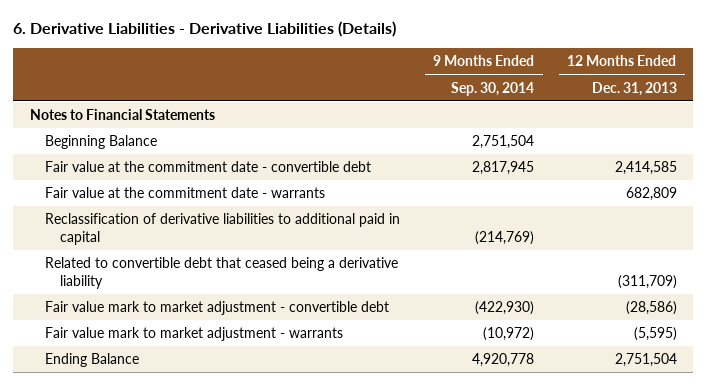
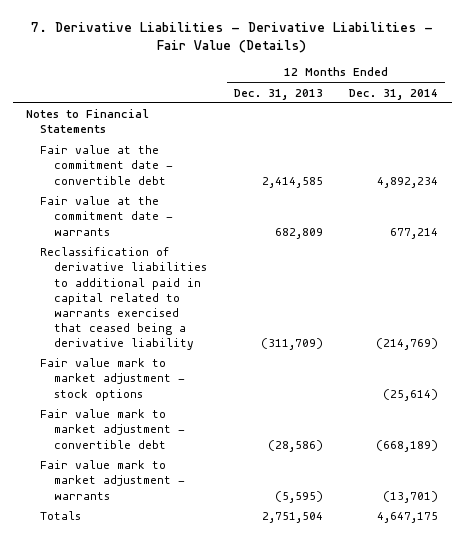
- 6. Derivative Liabilities - Derivative Liabilities (Details)
+ 7. Derivative Liabilities - Derivative Liabilities - Fair Value (Details)
- | 9 Months Ended Sep. 30, 2014 | 12 Months Ended Dec. 31, 2013
+ | 12 Months Ended Dec. 31, 2013 | 12 Months Ended Dec. 31, 2014
- Beginning Balance | 2,751,504 |
- Reclassification of derivative liabilities to additional paid in capital | (214,769) |
- Related to convertible debt that ceased being a derivative liability | | (311,709)
+ Reclassification of derivative liabilities to additional paid in capital related to warrants exercised that ceased being a derivative liability | (311,709) | (214,769)
+ Fair value mark to market adjustment - stock options | | (25,614)
- Ending Balance | 4,920,778 | 2,751,504
+ Totals | 2,751,504 | 4,647,175

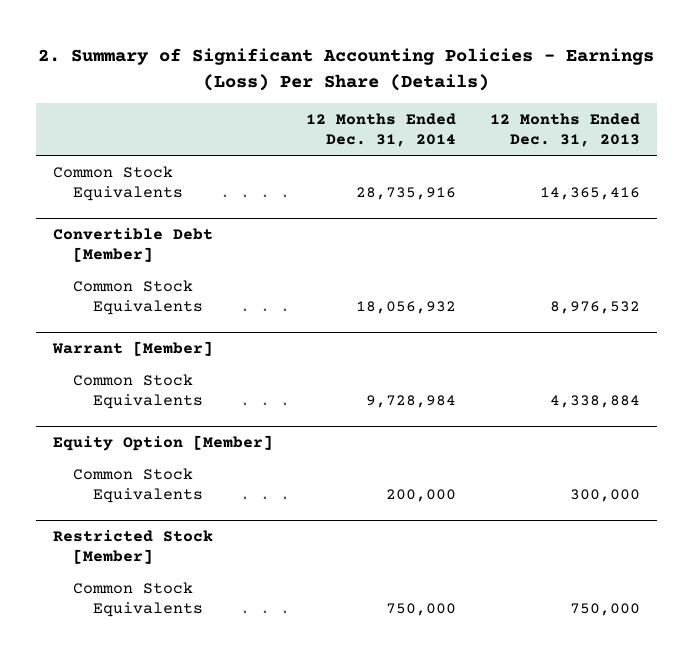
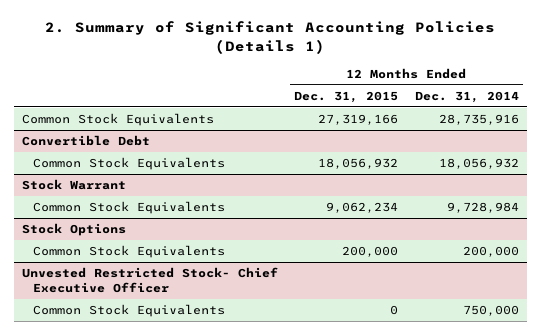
- 2. Summary of Significant Accounting Policies - Earnings (Loss) Per Share (Details)
+ 2. Summary of Significant Accounting Policies (Details 1)
- | 12 Months Ended Dec. 31, 2014 | 12 Months Ended Dec. 31, 2013
+ | 12 Months Ended Dec. 31, 2015 | 12 Months Ended Dec. 31, 2014
- Convertible Debt [Member]
+ Convertible Debt
- Warrant [Member]
+ Stock Warrant
- Equity Option [Member]
+ Stock Options
- Restricted Stock [Member]
+ Unvested Restricted Stock- Chief Executive Officer

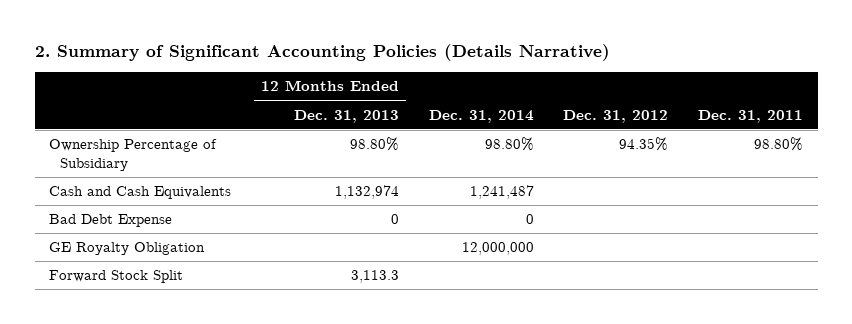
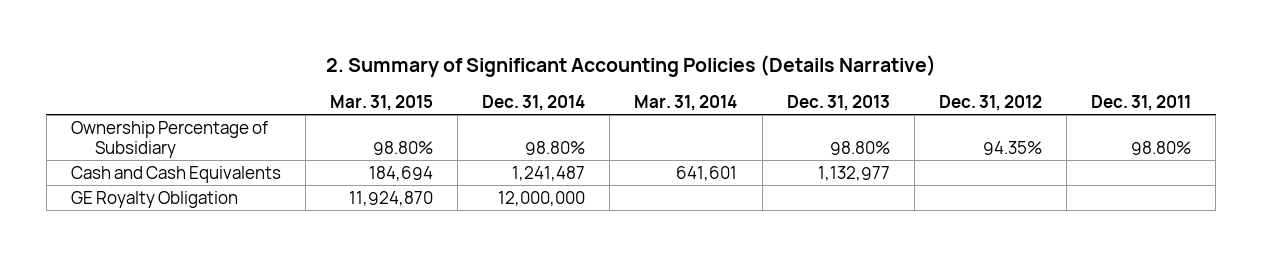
- | 12 Months Ended Dec. 31, 2013 | Dec. 31, 2014 | Dec. 31, 2012 | Dec. 31, 2011
+ | Mar. 31, 2015 | Dec. 31, 2014 | Mar. 31, 2014 | Dec. 31, 2013 | Dec. 31, 2012 | Dec. 31, 2011
- Bad Debt Expense | 0 | 0 | |
- Forward Stock Split | 3,113.3 | | |

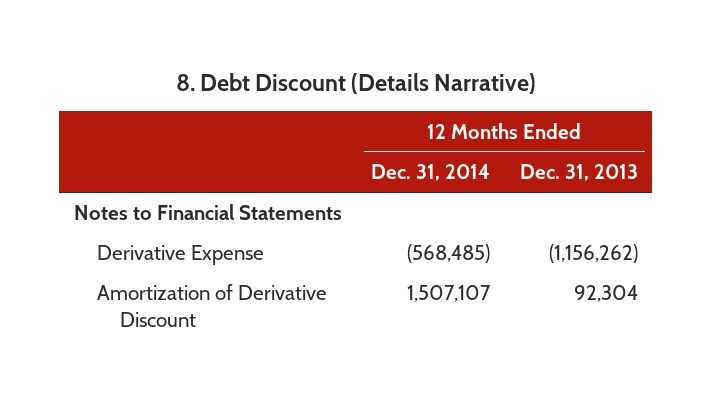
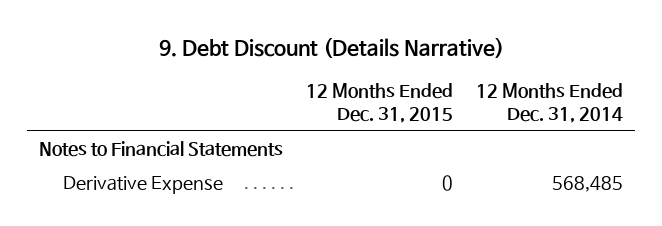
- 8. Debt Discount (Details Narrative)
+ 9. Debt Discount (Details Narrative)
- | 12 Months Ended Dec. 31, 2014 | 12 Months Ended Dec. 31, 2013
+ | 12 Months Ended Dec. 31, 2015 | 12 Months Ended Dec. 31, 2014
- Derivative Expense | (568,485) | (1,156,262)
- Amortization of Derivative Discount | 1,507,107 | 92,304
+ Derivative Expense | 0 | 568,485

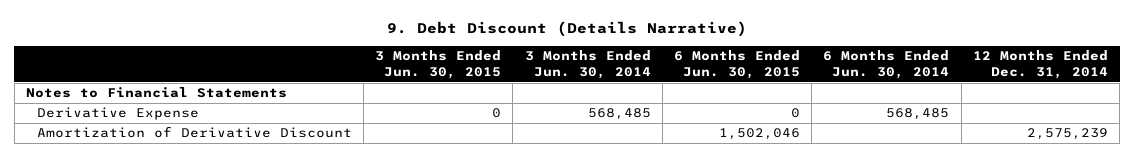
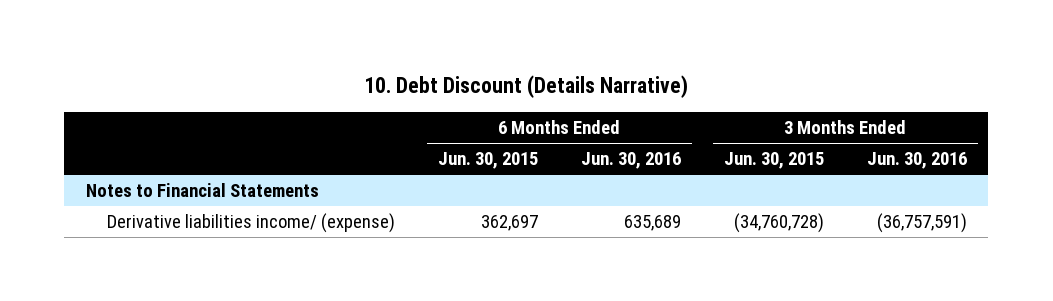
- 9. Debt Discount (Details Narrative)
+ 10. Debt Discount (Details Narrative)
- | 3 Months Ended Jun. 30, 2015 | 3 Months Ended Jun. 30, 2014 | 6 Months Ended Jun. 30, 2015 | 6 Months Ended Jun. 30, 2014 | 12 Months Ended Dec. 31, 2014
+ | 6 Months Ended Jun. 30, 2015 | 6 Months Ended Jun. 30, 2016 | 3 Months Ended Jun. 30, 2015 | 3 Months Ended Jun. 30, 2016
- Derivative Expense | 0 | 568,485 | 0 | 568,485 |
- Amortization of Derivative Discount | | | 1,502,046 | | 2,575,239
+ Derivative liabilities income/ (expense) | 362,697 | 635,689 | (34,760,728) | (36,757,591)

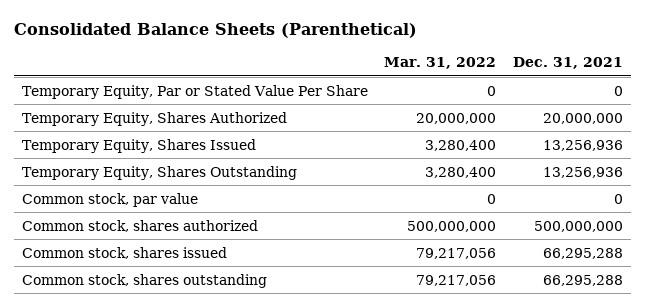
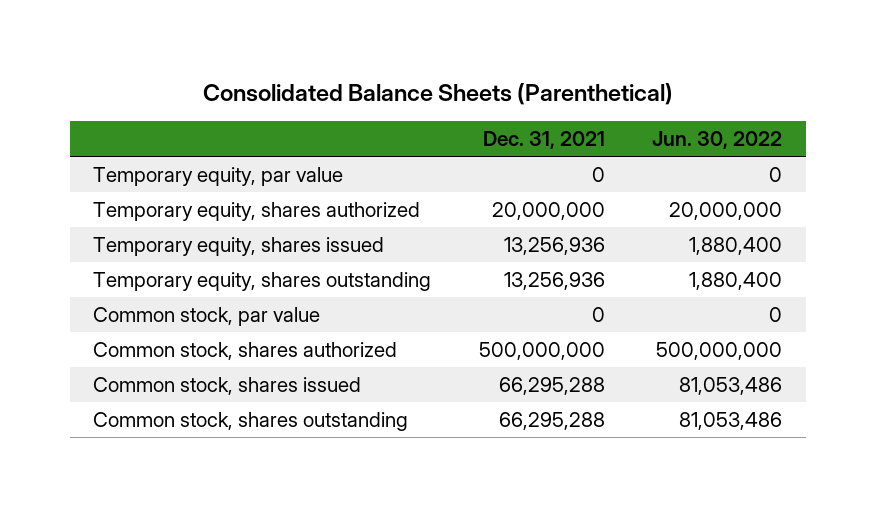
- | Mar. 31, 2022 | Dec. 31, 2021
+ | Dec. 31, 2021 | Jun. 30, 2022
- Temporary Equity, Par or Stated Value Per Share | 0 | 0
- Temporary Equity, Shares Authorized | 20,000,000 | 20,000,000
- Temporary Equity, Shares Issued | 3,280,400 | 13,256,936
- Temporary Equity, Shares Outstanding | 3,280,400 | 13,256,936
+ Temporary equity, par value | 0 | 0
+ Temporary equity, shares authorized | 20,000,000 | 20,000,000
+ Temporary equity, shares issued | 13,256,936 | 1,880,400
+ Temporary equity, shares outstanding | 13,256,936 | 1,880,400

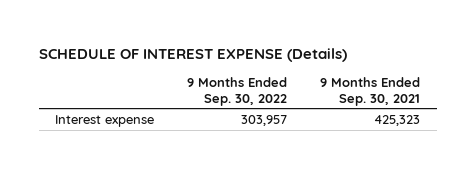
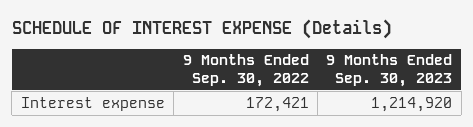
- | 9 Months Ended Sep. 30, 2022 | 9 Months Ended Sep. 30, 2021
+ | 9 Months Ended Sep. 30, 2022 | 9 Months Ended Sep. 30, 2023
- Interest expense | 303,957 | 425,323
+ Interest expense | 172,421 | 1,214,920

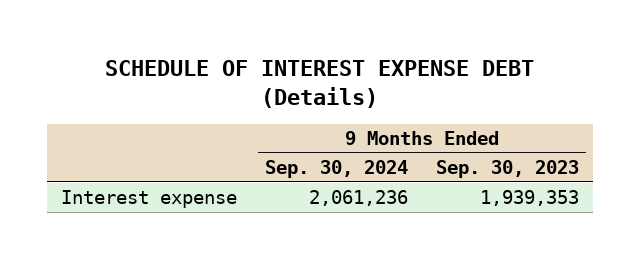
- SCHEDULE OF INTEREST EXPENSE (Details)
+ SCHEDULE OF INTEREST EXPENSE DEBT (Details)
- | 9 Months Ended Sep. 30, 2022 | 9 Months Ended Sep. 30, 2023
+ | 9 Months Ended Sep. 30, 2024 | 9 Months Ended Sep. 30, 2023
- Interest expense | 172,421 | 1,214,920
+ Interest expense | 2,061,236 | 1,939,353

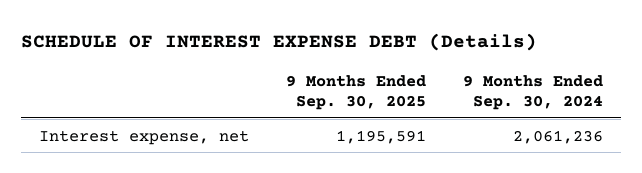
- | 9 Months Ended Sep. 30, 2024 | 9 Months Ended Sep. 30, 2023
+ | 9 Months Ended Sep. 30, 2025 | 9 Months Ended Sep. 30, 2024
- Interest expense | 2,061,236 | 1,939,353
+ Interest expense, net | 1,195,591 | 2,061,236

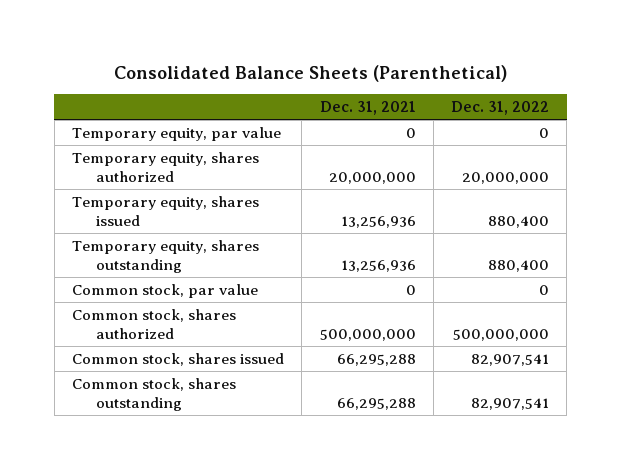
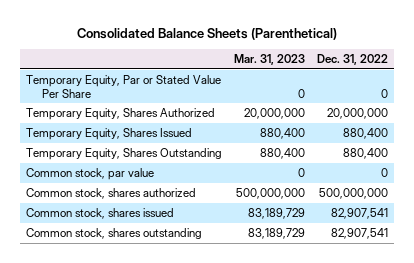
- | Dec. 31, 2021 | Dec. 31, 2022
+ | Mar. 31, 2023 | Dec. 31, 2022
- Temporary equity, par value | 0 | 0
- Temporary equity, shares authorized | 20,000,000 | 20,000,000
- Temporary equity, shares issued | 13,256,936 | 880,400
- Temporary equity, shares outstanding | 13,256,936 | 880,400
+ Temporary Equity, Par or Stated Value Per Share | 0 | 0
+ Temporary Equity, Shares Authorized | 20,000,000 | 20,000,000
+ Temporary Equity, Shares Issued | 880,400 | 880,400
+ Temporary Equity, Shares Outstanding | 880,400 | 880,400

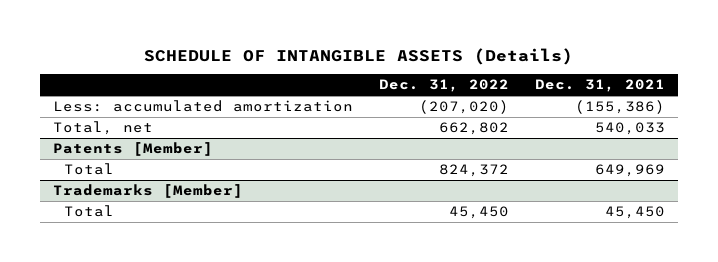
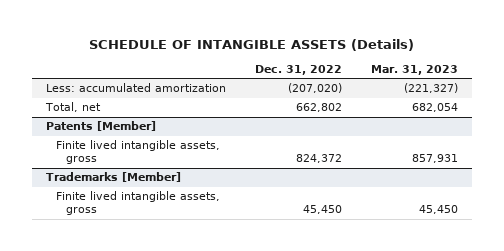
- | Dec. 31, 2022 | Dec. 31, 2021
+ | Dec. 31, 2022 | Mar. 31, 2023
@ Patents [Member]
- Total | 824,372 | 649,969
+ Finite lived intangible assets, gross | 824,372 | 857,931
@ Trademarks [Member]
- Total | 45,450 | 45,450
+ Finite lived intangible assets, gross | 45,450 | 45,450

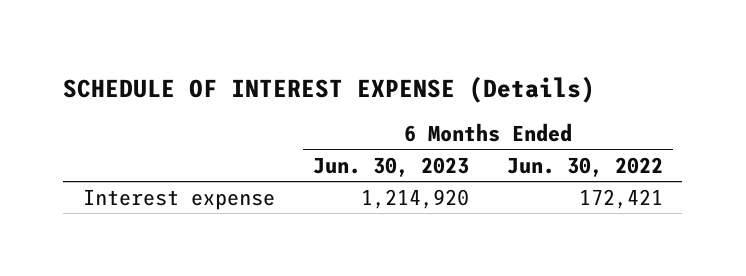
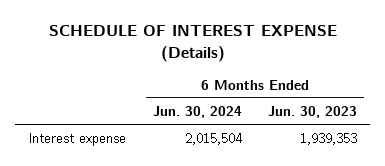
- | 6 Months Ended Jun. 30, 2023 | 6 Months Ended Jun. 30, 2022
+ | 6 Months Ended Jun. 30, 2024 | 6 Months Ended Jun. 30, 2023
- Interest expense | 1,214,920 | 172,421
+ Interest expense | 2,015,504 | 1,939,353

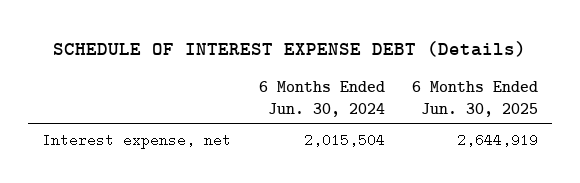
- SCHEDULE OF INTEREST EXPENSE (Details)
+ SCHEDULE OF INTEREST EXPENSE DEBT (Details)
- | 6 Months Ended Jun. 30, 2024 | 6 Months Ended Jun. 30, 2023
+ | 6 Months Ended Jun. 30, 2024 | 6 Months Ended Jun. 30, 2025
- Interest expense | 2,015,504 | 1,939,353
+ Interest expense, net | 2,015,504 | 2,644,919

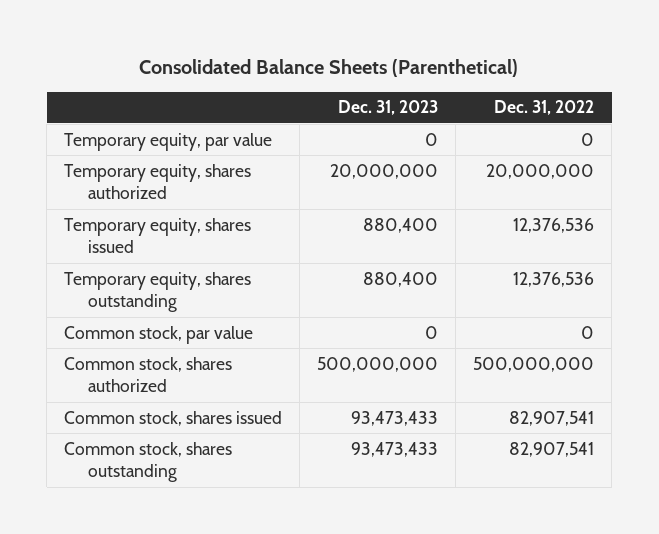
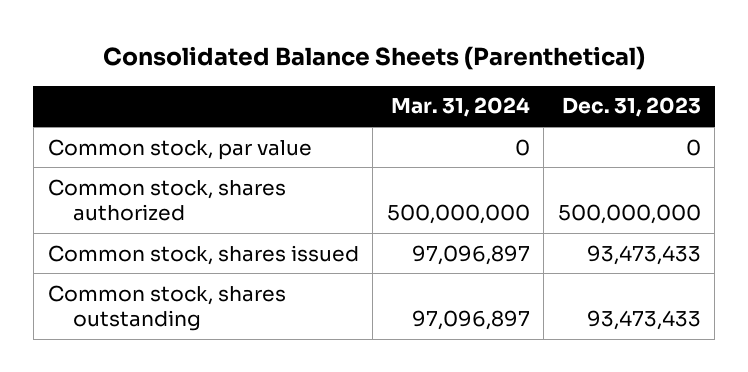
- | Dec. 31, 2023 | Dec. 31, 2022
+ | Mar. 31, 2024 | Dec. 31, 2023
- Temporary equity, par value | 0 | 0
- Temporary equity, shares authorized | 20,000,000 | 20,000,000
- Temporary equity, shares issued | 880,400 | 12,376,536
- Temporary equity, shares outstanding | 880,400 | 12,376,536

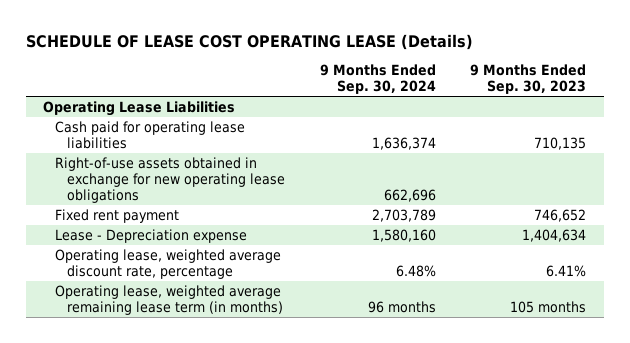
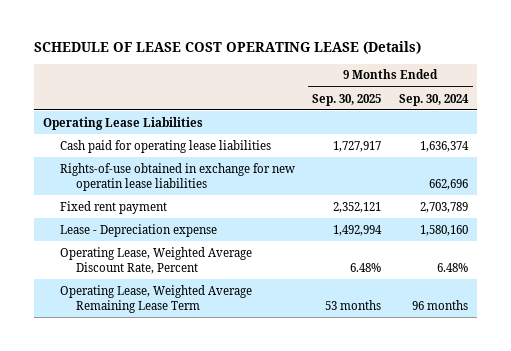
- | 9 Months Ended Sep. 30, 2024 | 9 Months Ended Sep. 30, 2023
+ | 9 Months Ended Sep. 30, 2025 | 9 Months Ended Sep. 30, 2024
- Right-of-use assets obtained in exchange for new operating lease obligations | 662,696 |
+ Rights-of-use obtained in exchange for new operatin lease liabilities | | 662,696
- Operating lease, weighted average discount rate, percentage | 6.48% | 6.41%
- Operating lease, weighted average remaining lease term (in months) | 96 months | 105 months
+ Operating Lease, Weighted Average Discount Rate, Percent | 6.48% | 6.48%
+ Operating Lease, Weighted Average Remaining Lease Term | 53 months | 96 months

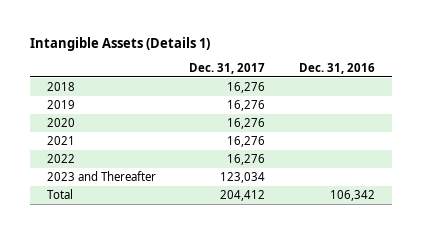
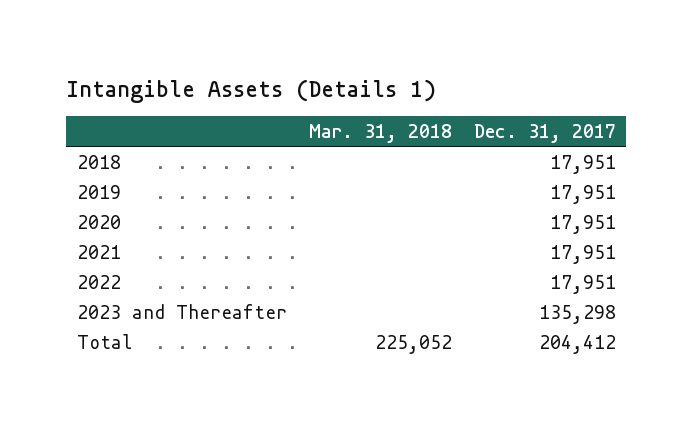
- | Dec. 31, 2017 | Dec. 31, 2016
+ | Mar. 31, 2018 | Dec. 31, 2017
- 2018 | 16,276 |
- 2019 | 16,276 |
- 2020 | 16,276 |
- 2021 | 16,276 |
- 2022 | 16,276 |
- 2023 and Thereafter | 123,034 |
+ 2018 | | 17,951
+ 2019 | | 17,951
+ 2020 | | 17,951
+ 2021 | | 17,951
+ 2022 | | 17,951
+ 2023 and Thereafter | | 135,298

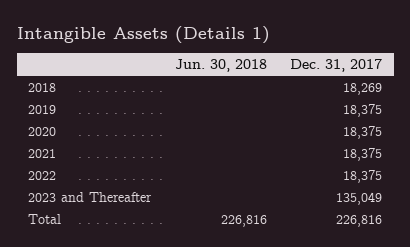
- | Mar. 31, 2018 | Dec. 31, 2017
+ | Jun. 30, 2018 | Dec. 31, 2017
- 2018 | | 17,951
- 2019 | | 17,951
- 2020 | | 17,951
- 2021 | | 17,951
- 2022 | | 17,951
- 2023 and Thereafter | | 135,298
- Total | 225,052 | 204,412
+ 2018 | | 18,269
+ 2019 | | 18,375
+ 2020 | | 18,375
+ 2021 | | 18,375
+ 2022 | | 18,375
+ 2023 and Thereafter | | 135,049
+ Total | 226,816 | 226,816

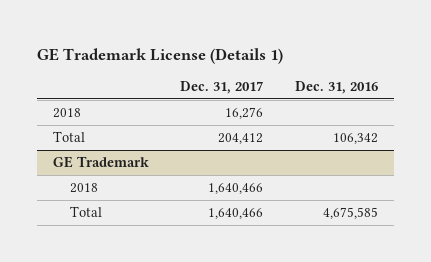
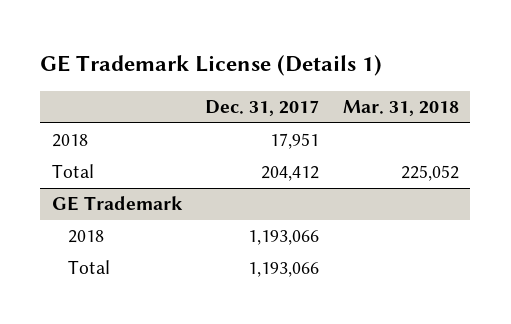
- | Dec. 31, 2017 | Dec. 31, 2016
+ | Dec. 31, 2017 | Mar. 31, 2018
- 2018 | 16,276 |
+ 2018 | 17,951 |
@ GE Trademark
- 2018 | 1,640,466 |
- Total | 1,640,466 | 4,675,585
+ 2018 | 1,193,066 |
+ Total | 1,193,066 |

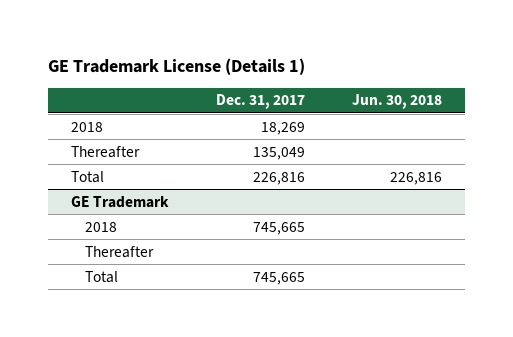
- | Dec. 31, 2017 | Mar. 31, 2018
+ | Dec. 31, 2017 | Jun. 30, 2018
- 2018 | 17,951 |
- Total | 204,412 | 225,052
+ 2018 | 18,269 |
+ Thereafter | 135,049 |
+ Total | 226,816 | 226,816
@ GE Trademark
- 2018 | 1,193,066 |
- Total | 1,193,066 |
+ 2018 | 745,665 |
+ Thereafter
+ Total | 745,665 |

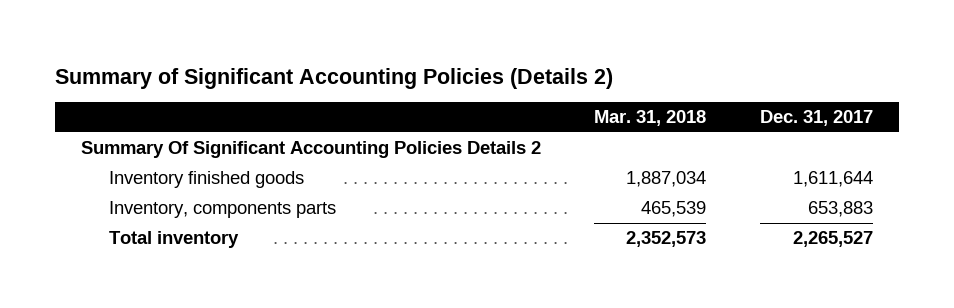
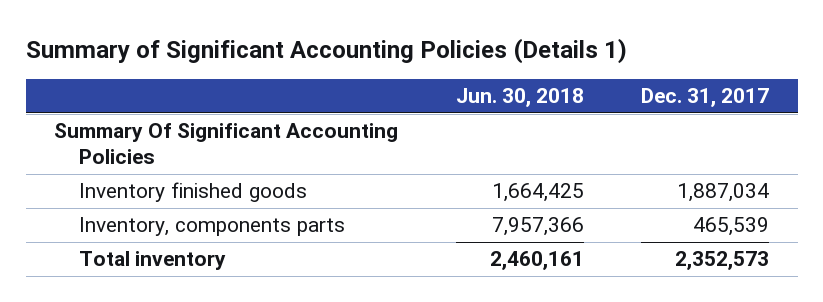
- Summary of Significant Accounting Policies (Details 2)
+ Summary of Significant Accounting Policies (Details 1)
- | Mar. 31, 2018 | Dec. 31, 2017
+ | Jun. 30, 2018 | Dec. 31, 2017
- Summary Of Significant Accounting Policies Details 2
- Inventory finished goods | 1,887,034 | 1,611,644
- Inventory, components parts | 465,539 | 653,883
- Total inventory | 2,352,573 | 2,265,527
+ Summary Of Significant Accounting Policies
+ Inventory finished goods | 1,664,425 | 1,887,034
+ Inventory, components parts | 7,957,366 | 465,539
+ Total inventory | 2,460,161 | 2,352,573

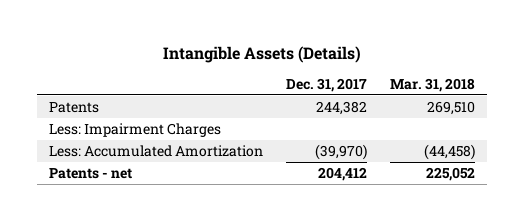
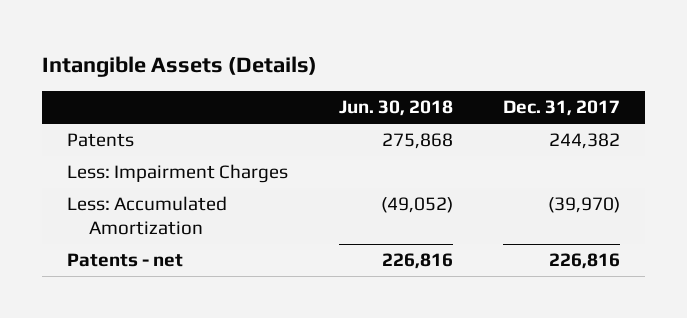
- | Dec. 31, 2017 | Mar. 31, 2018
+ | Jun. 30, 2018 | Dec. 31, 2017
- Patents - net | 204,412 | 225,052
+ Patents - net | 226,816 | 226,816

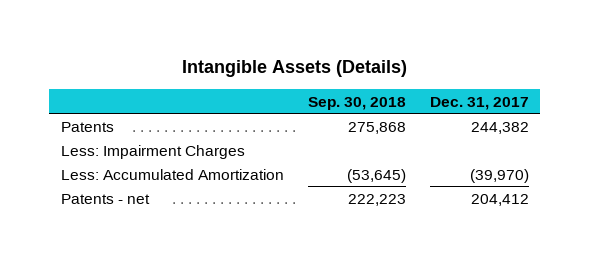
- | Jun. 30, 2018 | Dec. 31, 2017
+ | Sep. 30, 2018 | Dec. 31, 2017
- Patents - net | 226,816 | 226,816
+ Patents - net | 222,223 | 204,412

